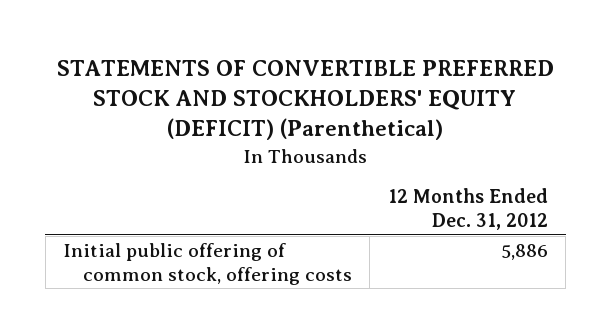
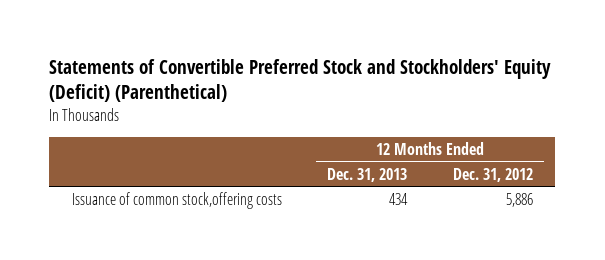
- STATEMENTS OF CONVERTIBLE PREFERRED STOCK AND STOCKHOLDERS' EQUITY (DEFICIT) (Parenthetical)
+ Statements of Convertible Preferred Stock and Stockholders' Equity (Deficit) (Parenthetical)
- | 12 Months Ended Dec. 31, 2012
+ | 12 Months Ended Dec. 31, 2013 | 12 Months Ended Dec. 31, 2012
- Initial public offering of common stock, offering costs | 5,886
+ Issuance of common stock,offering costs | 434 | 5,886

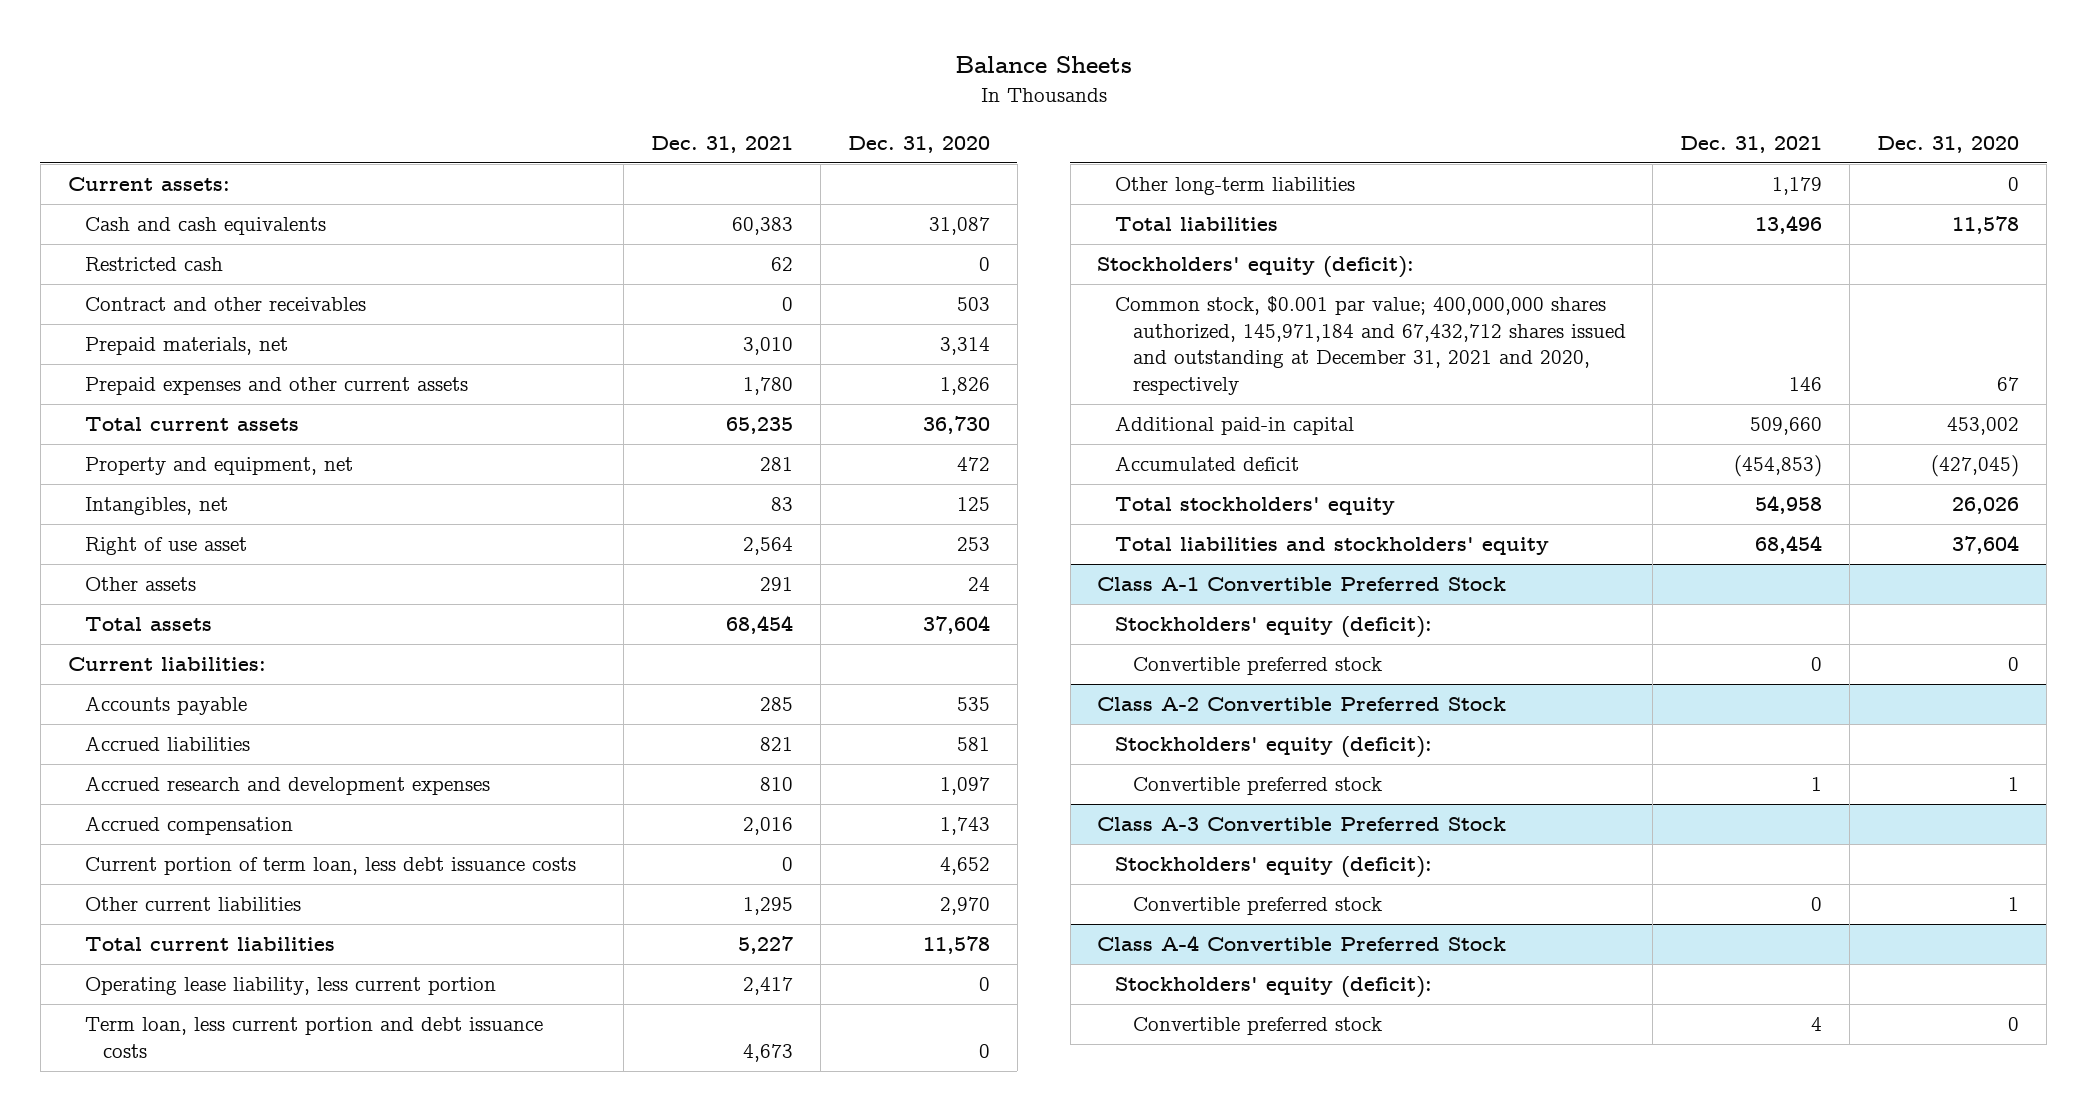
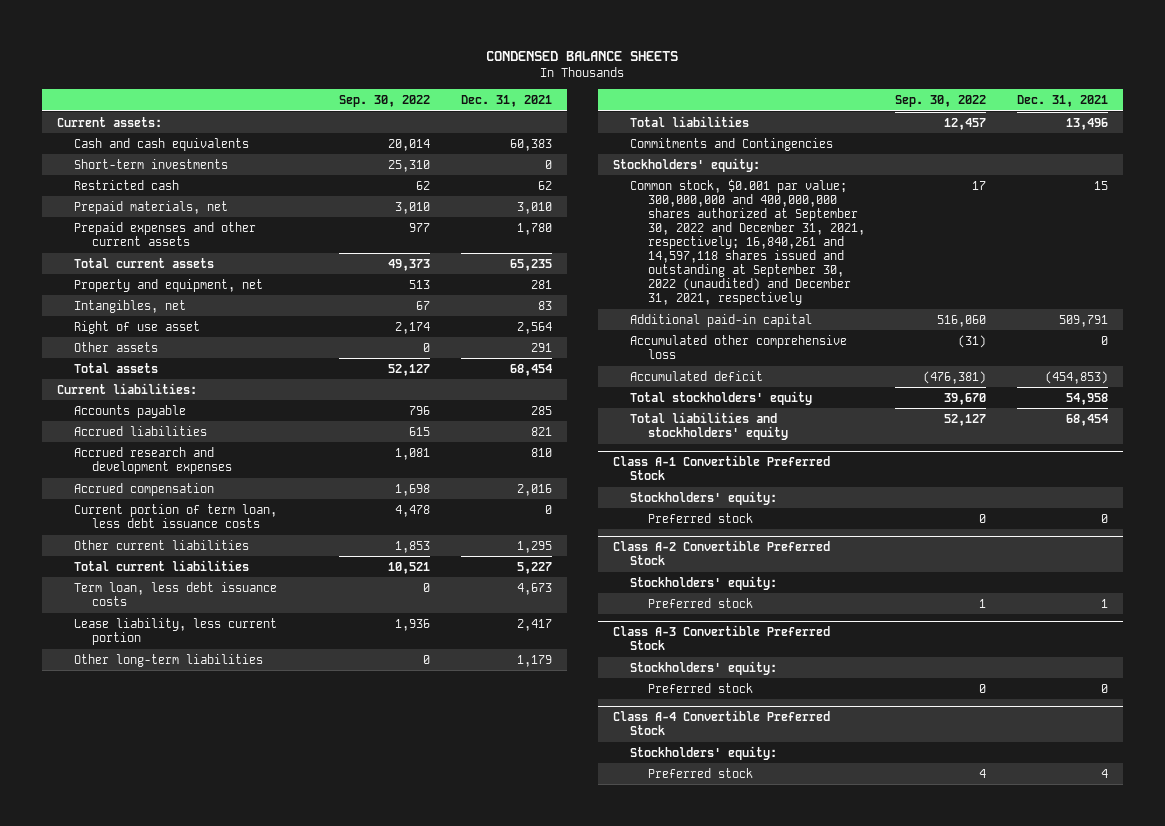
- Balance Sheets
+ CONDENSED BALANCE SHEETS
- | Dec. 31, 2021 | Dec. 31, 2020
+ | Sep. 30, 2022 | Dec. 31, 2021
+ Short-term investments | 25,310 | 0
- Contract and other receivables | 0 | 503
- Operating lease liability, less current portion | 2,417 | 0
- Term loan, less current portion and debt issuance costs | 4,673 | 0
+ Term loan, less debt issuance costs | 0 | 4,673
+ Lease liability, less current portion | 1,936 | 2,417
- Stockholders' equity (deficit):
- Common stock, $0.001 par value; 400,000,000 shares authorized, 145,971,184 and 67,432,712 shares issued and outstanding at December 31, 2021 and 2020, respectively | 146 | 67
- Additional paid-in capital | 509,660 | 453,002
+ Commitments and Contingencies
+ Stockholders' equity:
+ Common stock, $0.001 par value; 300,000,000 and 400,000,000 shares authorized at September 30, 2022 and December 31, 2021, respectively; 16,840,261 and 14,597,118 shares issued and outstanding at September 30, 2022 (unaudited) and December 31, 2021, respectively | 17 | 15
+ Additional paid-in capital | 516,060 | 509,791
+ Accumulated other comprehensive loss | (31) | 0
@ Class A-1 Convertible Preferred Stock
- Stockholders' equity (deficit):
- Convertible preferred stock | 0 | 0
+ Stockholders' equity:
+ Preferred stock | 0 | 0
@ Class A-2 Convertible Preferred Stock
- Stockholders' equity (deficit):
- Convertible preferred stock | 1 | 1
+ Stockholders' equity:
+ Preferred stock | 1 | 1
@ Class A-3 Convertible Preferred Stock
- Stockholders' equity (deficit):
- Convertible preferred stock | 0 | 1
+ Stockholders' equity:
+ Preferred stock | 0 | 0
@ Class A-4 Convertible Preferred Stock
- Stockholders' equity (deficit):
- Convertible preferred stock | 4 | 0
+ Stockholders' equity:
+ Preferred stock | 4 | 4

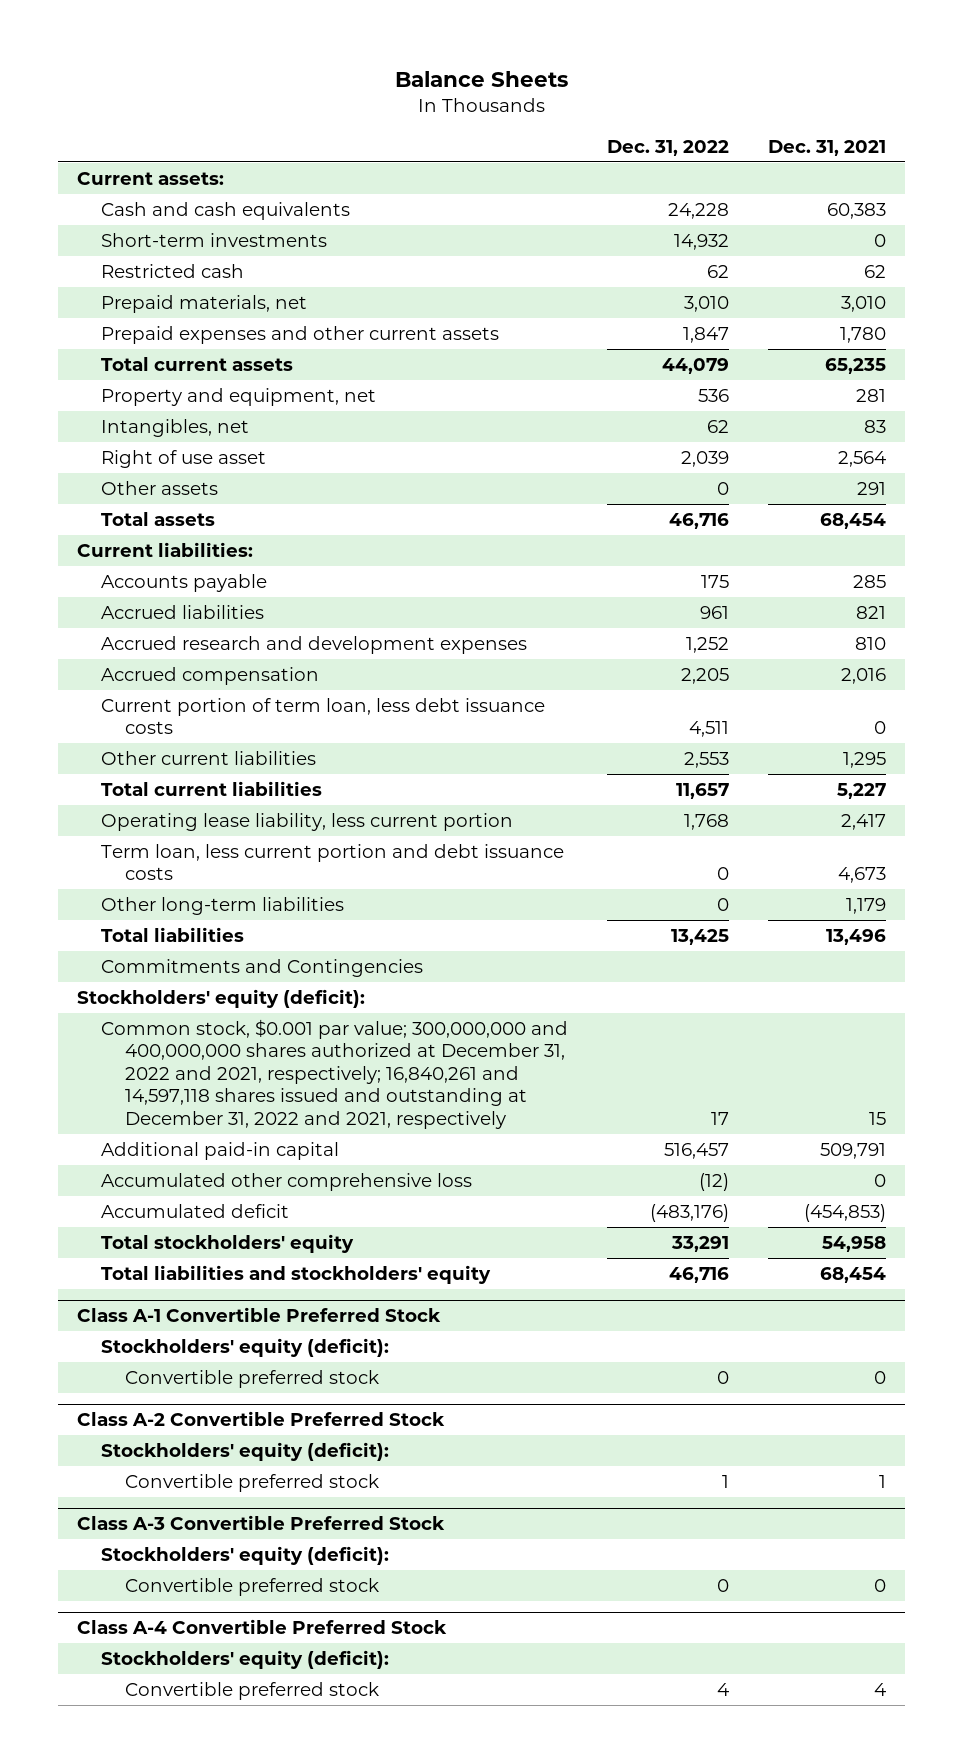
- CONDENSED BALANCE SHEETS
+ Balance Sheets
- | Sep. 30, 2022 | Dec. 31, 2021
+ | Dec. 31, 2022 | Dec. 31, 2021
- Term loan, less debt issuance costs | 0 | 4,673
- Lease liability, less current portion | 1,936 | 2,417
+ Operating lease liability, less current portion | 1,768 | 2,417
+ Term loan, less current portion and debt issuance costs | 0 | 4,673
- Stockholders' equity:
- Common stock, $0.001 par value; 300,000,000 and 400,000,000 shares authorized at September 30, 2022 and December 31, 2021, respectively; 16,840,261 and 14,597,118 shares issued and outstanding at September 30, 2022 (unaudited) and December 31, 2021, respectively | 17 | 15
+ Stockholders' equity (deficit):
+ Common stock, $0.001 par value; 300,000,000 and 400,000,000 shares authorized at December 31, 2022 and 2021, respectively; 16,840,261 and 14,597,118 shares issued and outstanding at December 31, 2022 and 2021, respectively | 17 | 15
@ Class A-1 Convertible Preferred Stock
- Stockholders' equity:
- Preferred stock | 0 | 0
+ Stockholders' equity (deficit):
+ Convertible preferred stock | 0 | 0
@ Class A-2 Convertible Preferred Stock
- Stockholders' equity:
- Preferred stock | 1 | 1
+ Stockholders' equity (deficit):
+ Convertible preferred stock | 1 | 1
@ Class A-3 Convertible Preferred Stock
- Stockholders' equity:
- Preferred stock | 0 | 0
+ Stockholders' equity (deficit):
+ Convertible preferred stock | 0 | 0
@ Class A-4 Convertible Preferred Stock
- Stockholders' equity:
- Preferred stock | 4 | 4
+ Stockholders' equity (deficit):
+ Convertible preferred stock | 4 | 4

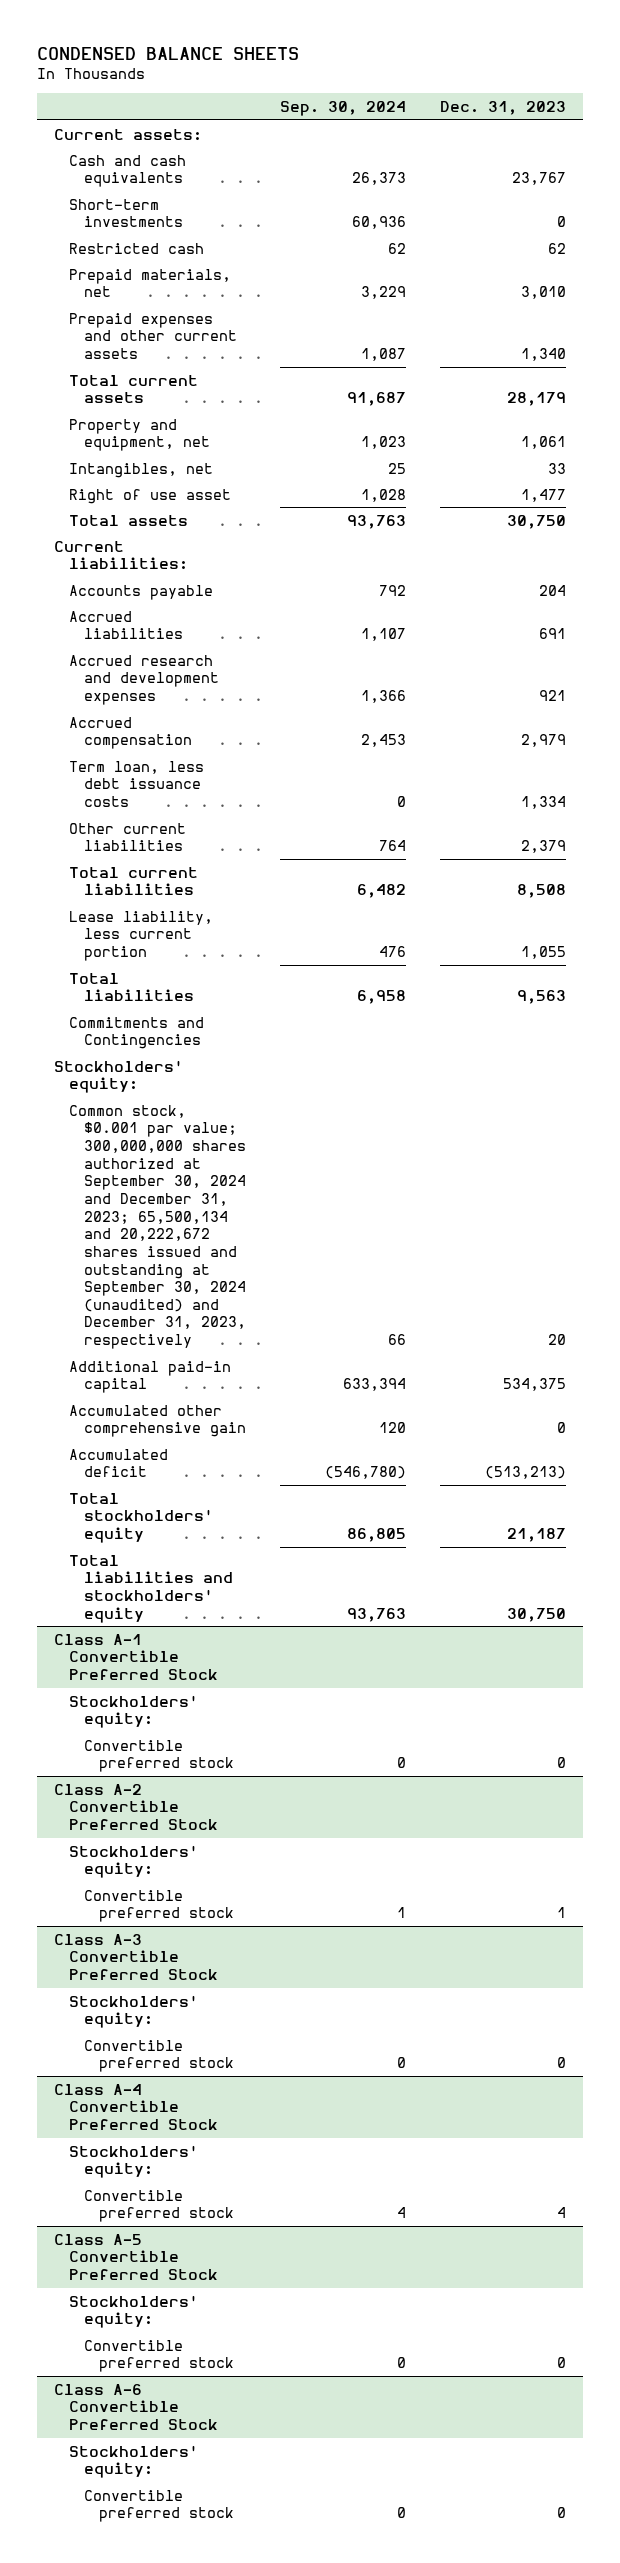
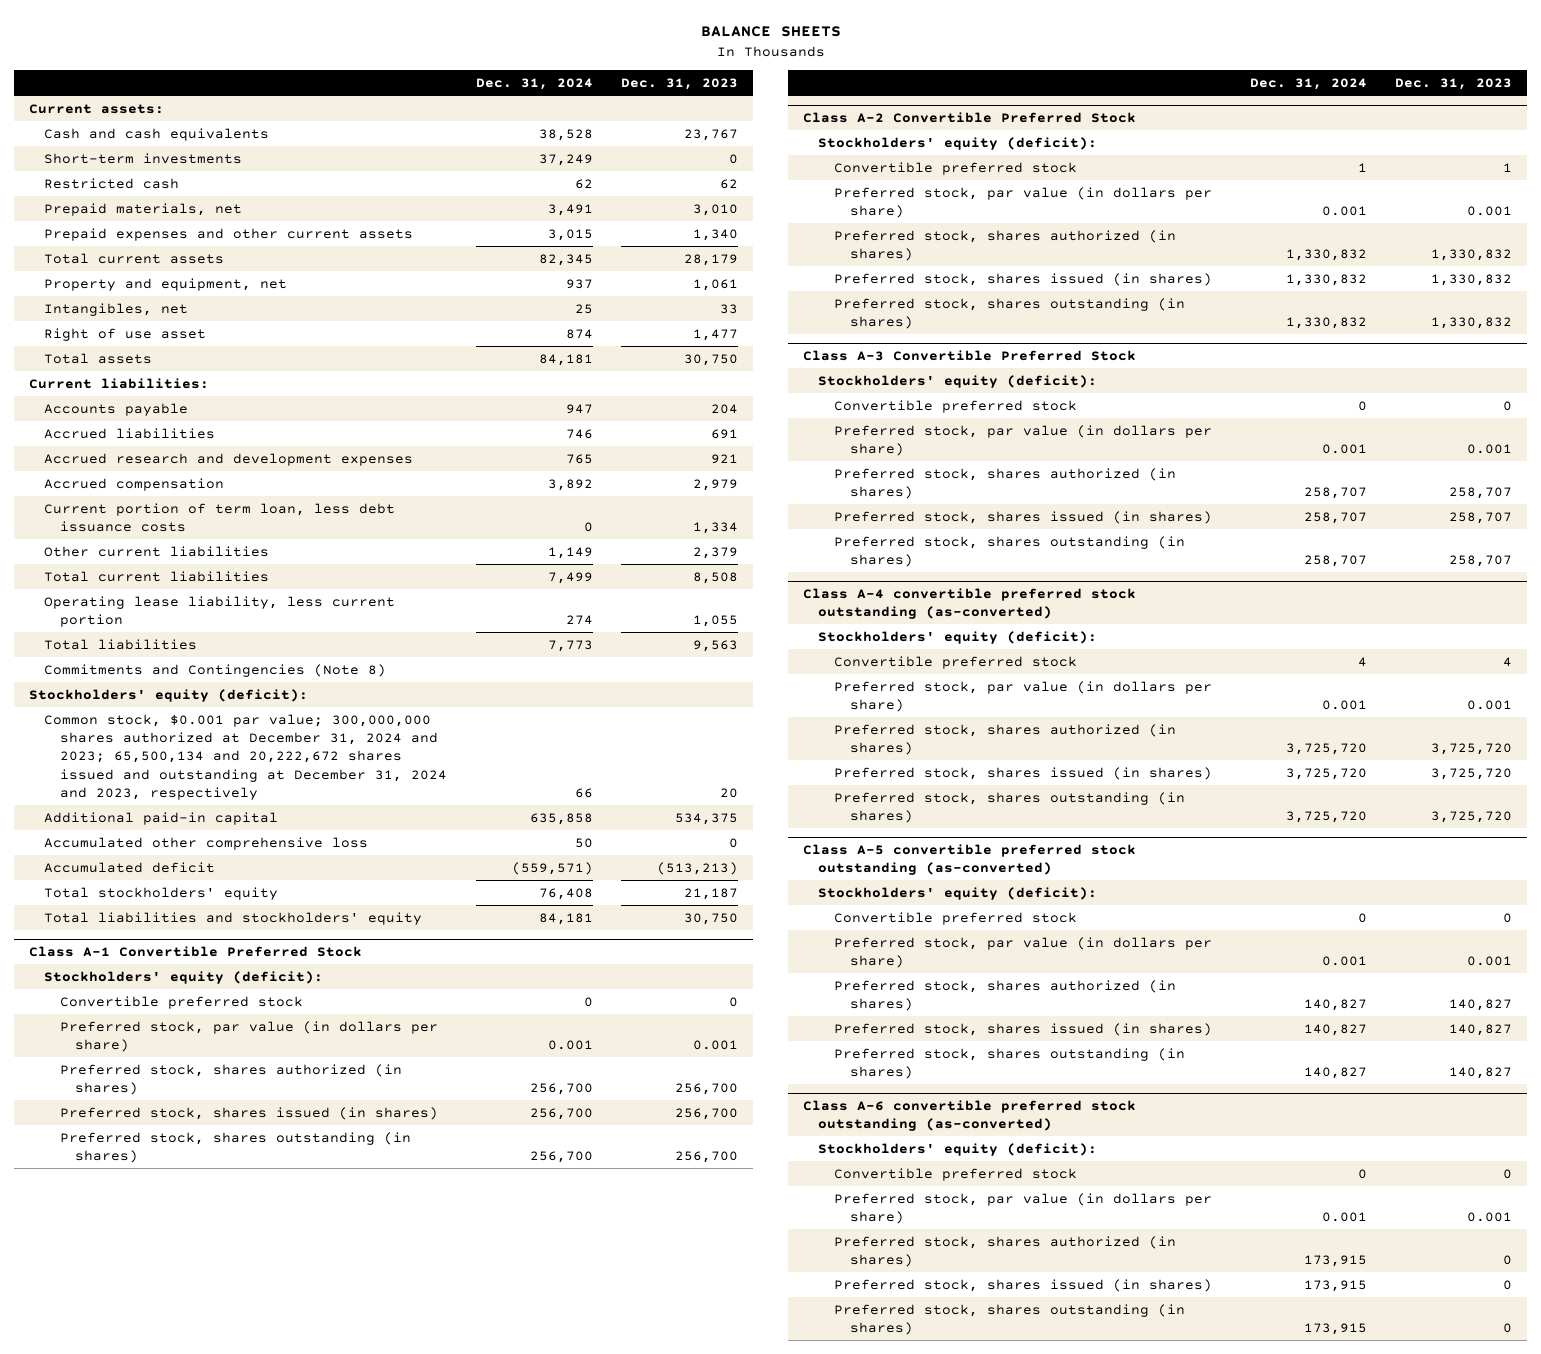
- CONDENSED BALANCE SHEETS
+ BALANCE SHEETS
- | Sep. 30, 2024 | Dec. 31, 2023
+ | Dec. 31, 2024 | Dec. 31, 2023
- Term loan, less debt issuance costs | 0 | 1,334
+ Current portion of term loan, less debt issuance costs | 0 | 1,334
- Lease liability, less current portion | 476 | 1,055
+ Operating lease liability, less current portion | 274 | 1,055
- Commitments and Contingencies
- Stockholders' equity:
- Common stock, $0.001 par value; 300,000,000 shares authorized at September 30, 2024 and December 31, 2023; 65,500,134 and 20,222,672 shares issued and outstanding at September 30, 2024 (unaudited) and December 31, 2023, respectively | 66 | 20
+ Commitments and Contingencies (Note 8)
+ Stockholders' equity (deficit):
+ Common stock, $0.001 par value; 300,000,000 shares authorized at December 31, 2024 and 2023; 65,500,134 and 20,222,672 shares issued and outstanding at December 31, 2024 and 2023, respectively | 66 | 20
- Accumulated other comprehensive gain | 120 | 0
+ Accumulated other comprehensive loss | 50 | 0
@ Class A-1 Convertible Preferred Stock
- Stockholders' equity:
+ Stockholders' equity (deficit):
+ Preferred stock, par value (in dollars per share) | 0.001 | 0.001
+ Preferred stock, shares authorized (in shares) | 256,700 | 256,700
+ Preferred stock, shares issued (in shares) | 256,700 | 256,700
+ Preferred stock, shares outstanding (in shares) | 256,700 | 256,700
@ Class A-2 Convertible Preferred Stock
- Stockholders' equity:
+ Stockholders' equity (deficit):
+ Preferred stock, par value (in dollars per share) | 0.001 | 0.001
+ Preferred stock, shares authorized (in shares) | 1,330,832 | 1,330,832
+ Preferred stock, shares issued (in shares) | 1,330,832 | 1,330,832
+ Preferred stock, shares outstanding (in shares) | 1,330,832 | 1,330,832
@ Class A-3 Convertible Preferred Stock
- Stockholders' equity:
+ Stockholders' equity (deficit):
- Class A-4 Convertible Preferred Stock
- Stockholders' equity:
@ Class A-3 Convertible Preferred Stock
+ Preferred stock, par value (in dollars per share) | 0.001 | 0.001
+ Preferred stock, shares authorized (in shares) | 258,707 | 258,707
+ Preferred stock, shares issued (in shares) | 258,707 | 258,707
+ Preferred stock, shares outstanding (in shares) | 258,707 | 258,707
+ Class A-4 convertible preferred stock outstanding (as-converted)
+ Stockholders' equity (deficit):
- Class A-5 Convertible Preferred Stock
- Stockholders' equity:
+ Preferred stock, par value (in dollars per share) | 0.001 | 0.001
+ Preferred stock, shares authorized (in shares) | 3,725,720 | 3,725,720
+ Preferred stock, shares issued (in shares) | 3,725,720 | 3,725,720
+ Preferred stock, shares outstanding (in shares) | 3,725,720 | 3,725,720
+ Class A-5 convertible preferred stock outstanding (as-converted)
+ Stockholders' equity (deficit):
- Class A-6 Convertible Preferred Stock
- Stockholders' equity:
+ Preferred stock, par value (in dollars per share) | 0.001 | 0.001
+ Preferred stock, shares authorized (in shares) | 140,827 | 140,827
+ Preferred stock, shares issued (in shares) | 140,827 | 140,827
+ Preferred stock, shares outstanding (in shares) | 140,827 | 140,827
+ Class A-6 convertible preferred stock outstanding (as-converted)
+ Stockholders' equity (deficit):
+ Preferred stock, par value (in dollars per share) | 0.001 | 0.001
+ Preferred stock, shares authorized (in shares) | 173,915 | 0
+ Preferred stock, shares issued (in shares) | 173,915 | 0
+ Preferred stock, shares outstanding (in shares) | 173,915 | 0

